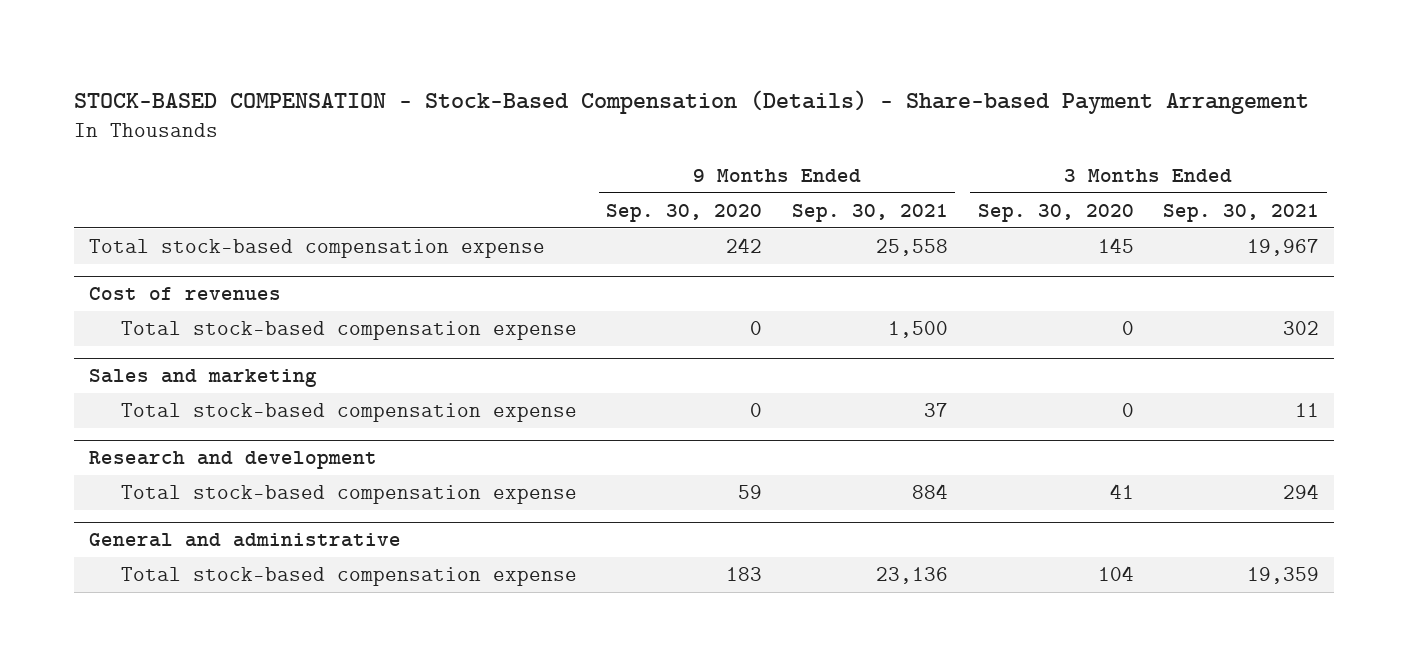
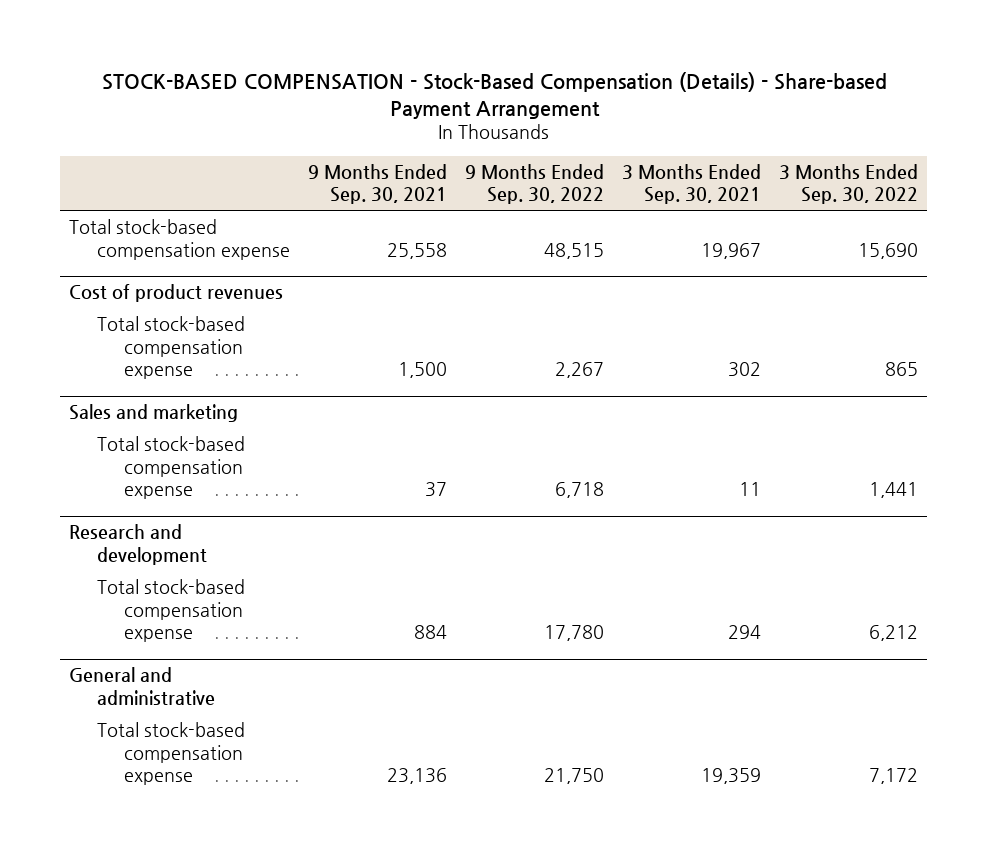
- | 9 Months Ended Sep. 30, 2020 | 9 Months Ended Sep. 30, 2021 | 3 Months Ended Sep. 30, 2020 | 3 Months Ended Sep. 30, 2021
+ | 9 Months Ended Sep. 30, 2021 | 9 Months Ended Sep. 30, 2022 | 3 Months Ended Sep. 30, 2021 | 3 Months Ended Sep. 30, 2022
- Cost of revenues
+ Cost of product revenues

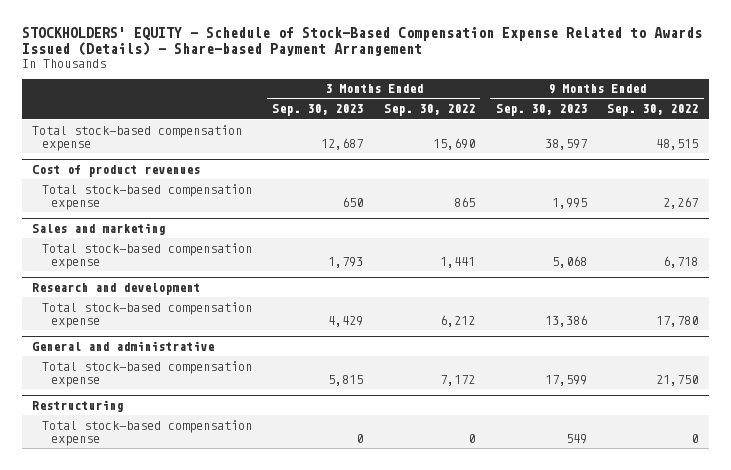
- STOCK-BASED COMPENSATION - Stock-Based Compensation (Details) - Share-based Payment Arrangement
+ STOCKHOLDERS' EQUITY - Schedule of Stock-Based Compensation Expense Related to Awards Issued (Details) - Share-based Payment Arrangement
- | 9 Months Ended Sep. 30, 2021 | 9 Months Ended Sep. 30, 2022 | 3 Months Ended Sep. 30, 2021 | 3 Months Ended Sep. 30, 2022
+ | 3 Months Ended Sep. 30, 2023 | 3 Months Ended Sep. 30, 2022 | 9 Months Ended Sep. 30, 2023 | 9 Months Ended Sep. 30, 2022
+ Restructuring
+ Total stock-based compensation expense | 0 | 0 | 549 | 0

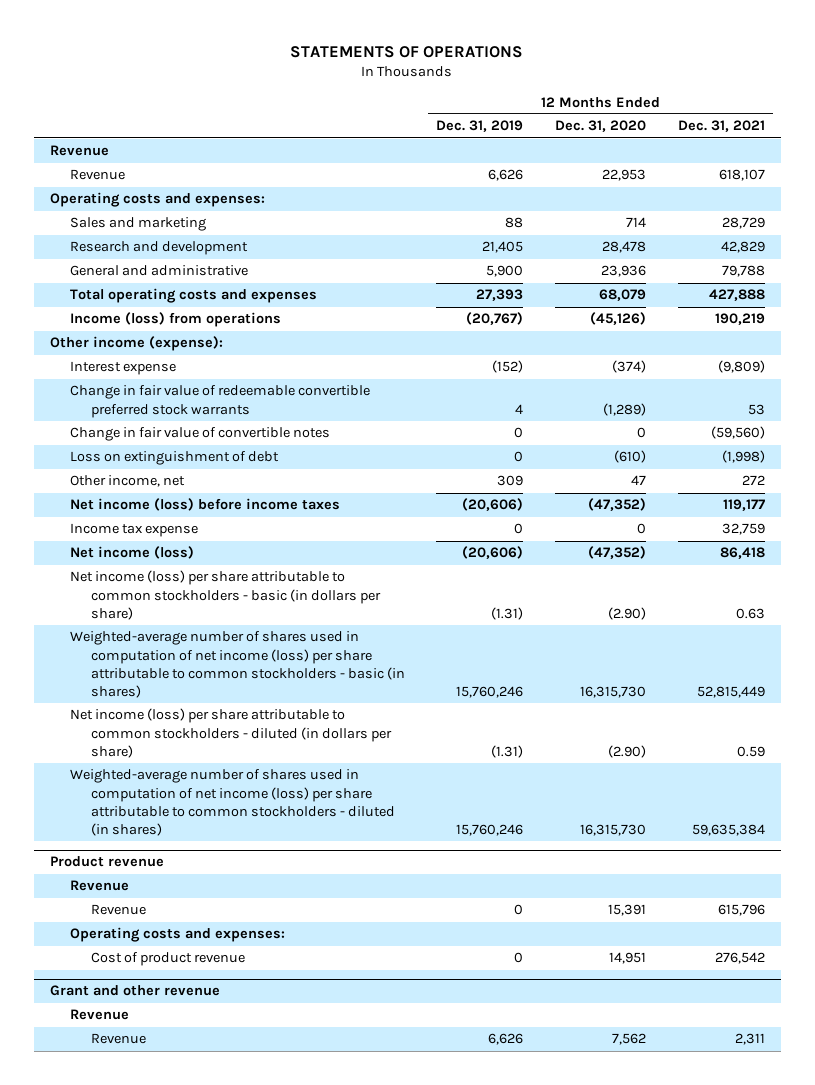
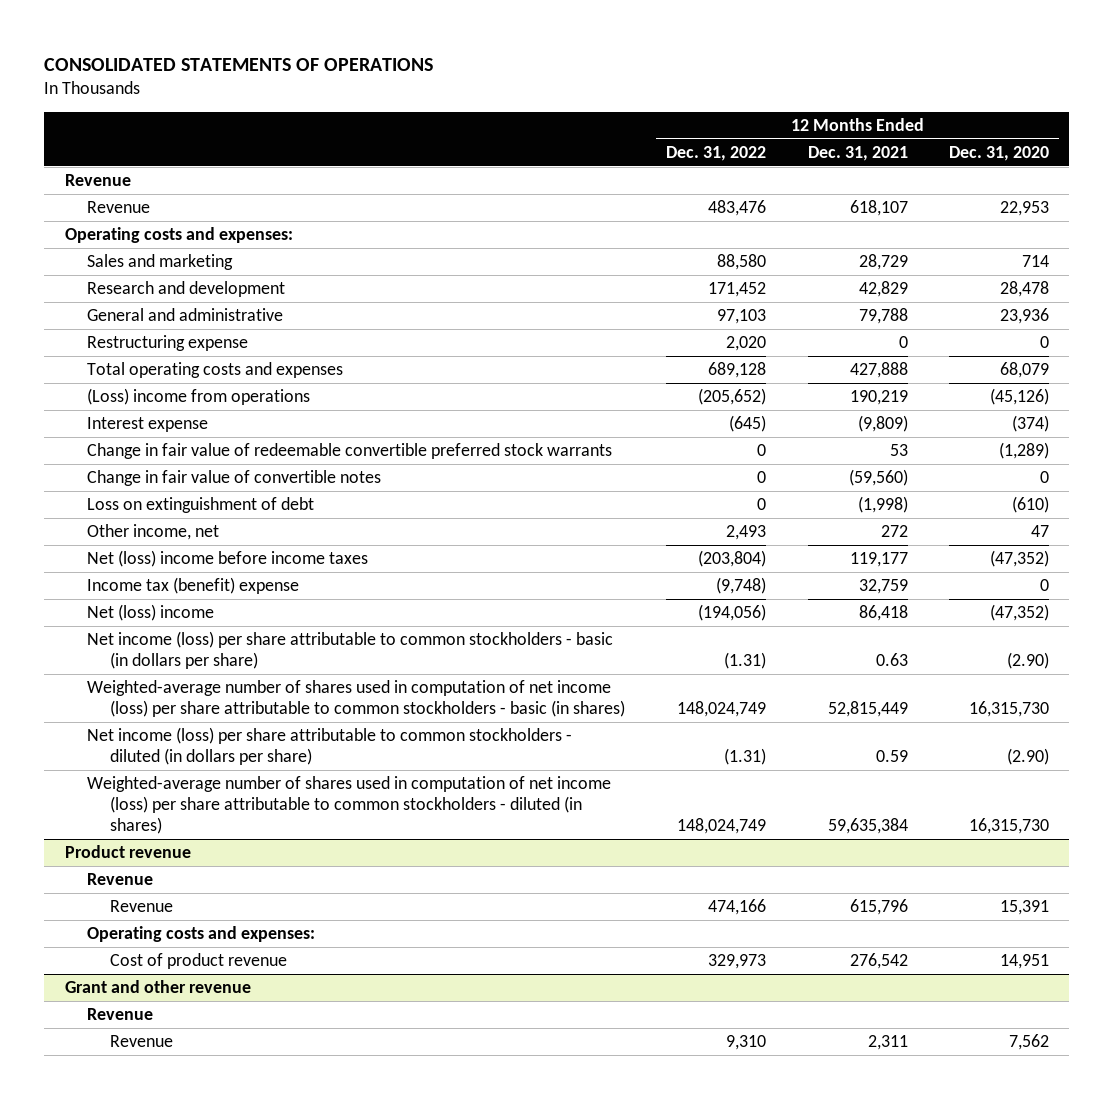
- STATEMENTS OF OPERATIONS
+ CONSOLIDATED STATEMENTS OF OPERATIONS
- | 12 Months Ended Dec. 31, 2019 | 12 Months Ended Dec. 31, 2020 | 12 Months Ended Dec. 31, 2021
+ | 12 Months Ended Dec. 31, 2022 | 12 Months Ended Dec. 31, 2021 | 12 Months Ended Dec. 31, 2020
+ Restructuring expense | 2,020 | 0 | 0
- Income (loss) from operations | (20,767) | (45,126) | 190,219
- Other income (expense):
+ (Loss) income from operations | (205,652) | 190,219 | (45,126)
- Net income (loss) before income taxes | (20,606) | (47,352) | 119,177
- Income tax expense | 0 | 0 | 32,759
- Net income (loss) | (20,606) | (47,352) | 86,418
+ Net (loss) income before income taxes | (203,804) | 119,177 | (47,352)
+ Income tax (benefit) expense | (9,748) | 32,759 | 0
+ Net (loss) income | (194,056) | 86,418 | (47,352)

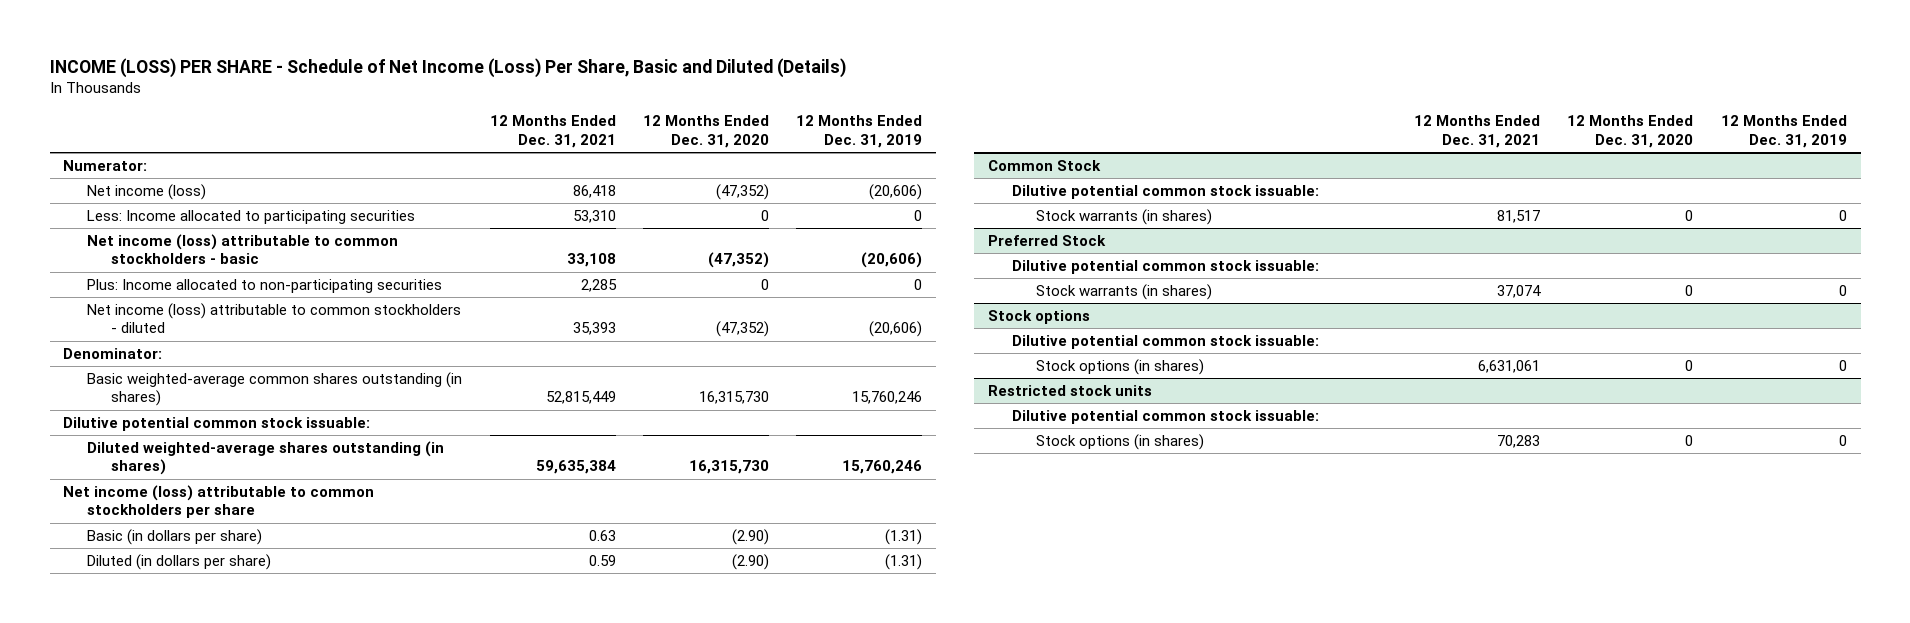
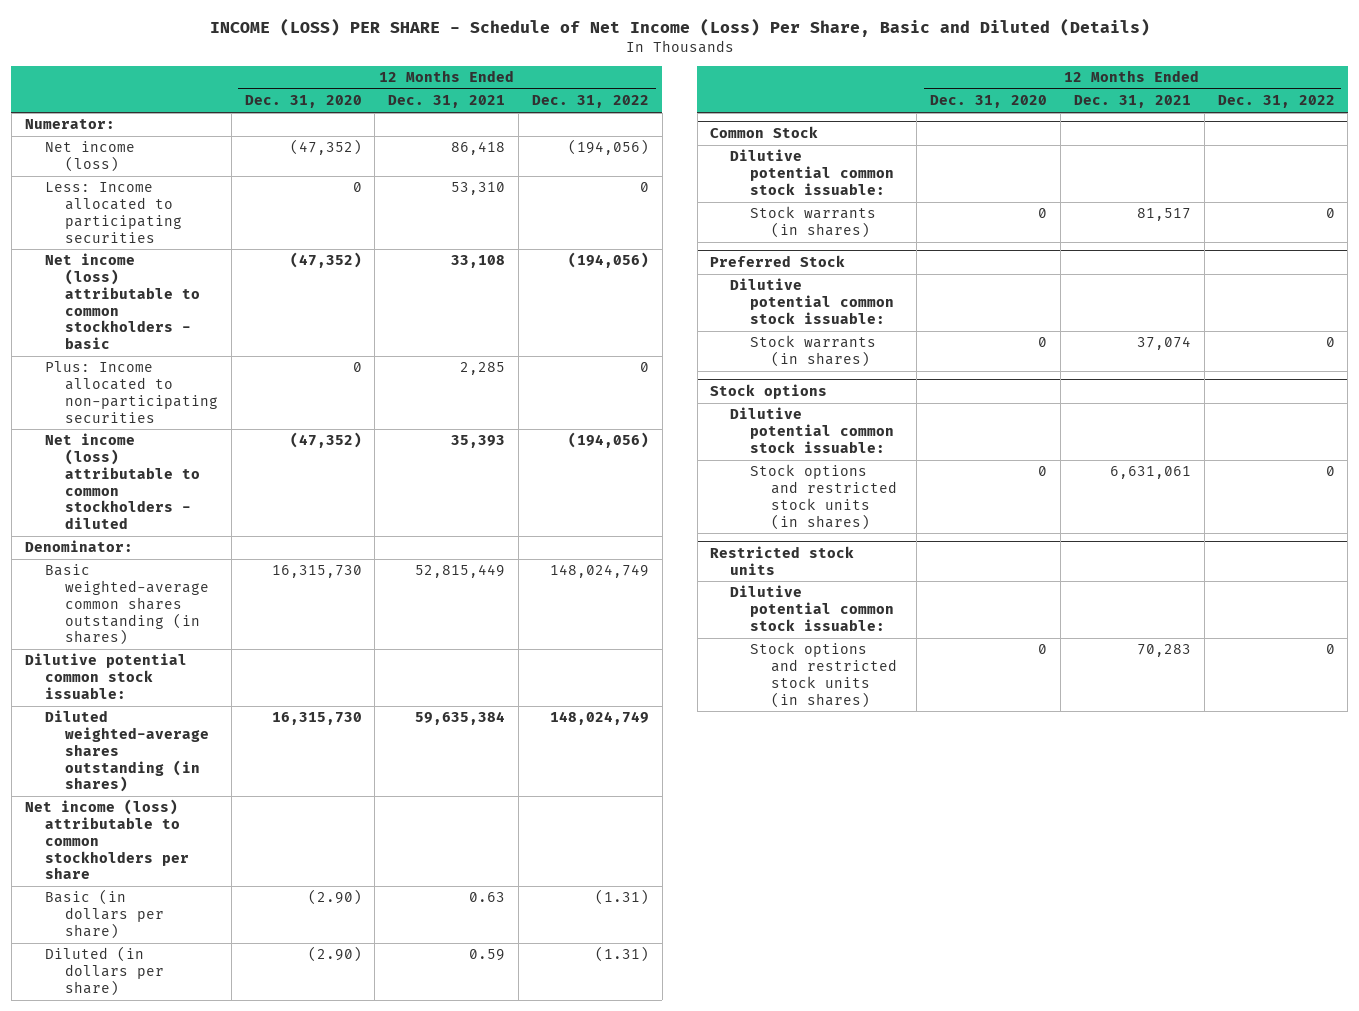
- | 12 Months Ended Dec. 31, 2021 | 12 Months Ended Dec. 31, 2020 | 12 Months Ended Dec. 31, 2019
+ | 12 Months Ended Dec. 31, 2020 | 12 Months Ended Dec. 31, 2021 | 12 Months Ended Dec. 31, 2022
@ Stock options
- Stock options (in shares) | 6,631,061 | 0 | 0
+ Stock options and restricted stock units (in shares) | 0 | 6,631,061 | 0
@ Restricted stock units
- Stock options (in shares) | 70,283 | 0 | 0
+ Stock options and restricted stock units (in shares) | 0 | 70,283 | 0

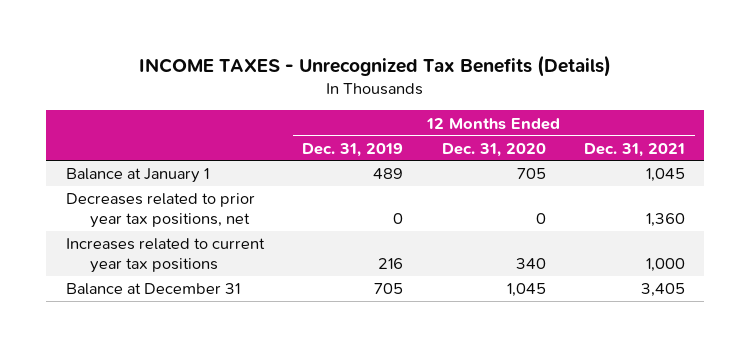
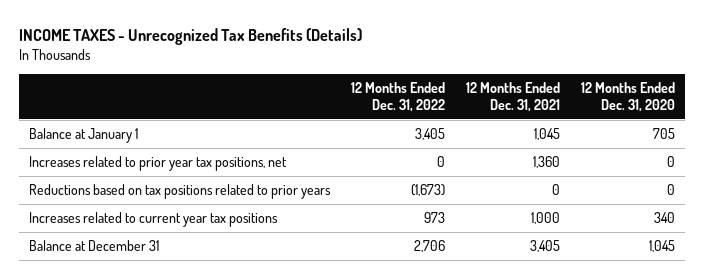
- | 12 Months Ended Dec. 31, 2019 | 12 Months Ended Dec. 31, 2020 | 12 Months Ended Dec. 31, 2021
+ | 12 Months Ended Dec. 31, 2022 | 12 Months Ended Dec. 31, 2021 | 12 Months Ended Dec. 31, 2020
- Decreases related to prior year tax positions, net | 0 | 0 | 1,360
+ Increases related to prior year tax positions, net | 0 | 1,360 | 0
+ Reductions based on tax positions related to prior years | (1,673) | 0 | 0

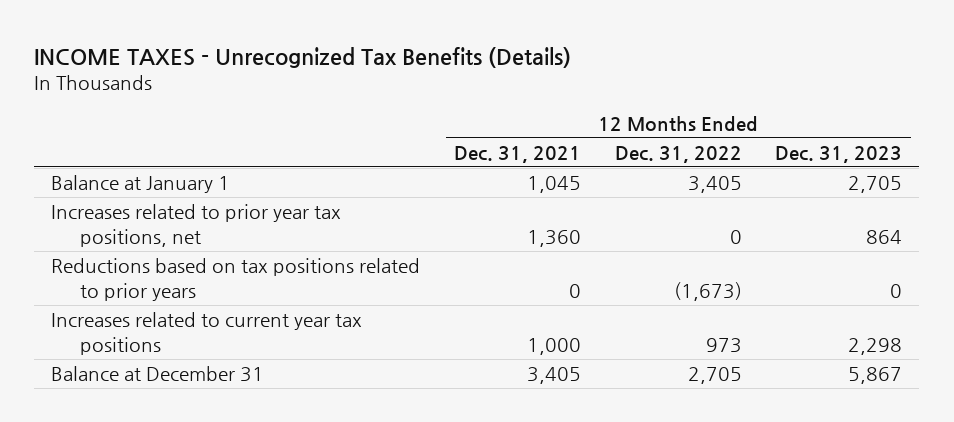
- | 12 Months Ended Dec. 31, 2022 | 12 Months Ended Dec. 31, 2021 | 12 Months Ended Dec. 31, 2020
+ | 12 Months Ended Dec. 31, 2021 | 12 Months Ended Dec. 31, 2022 | 12 Months Ended Dec. 31, 2023
- Balance at December 31 | 2,706 | 3,405 | 1,045
+ Balance at December 31 | 3,405 | 2,705 | 5,867

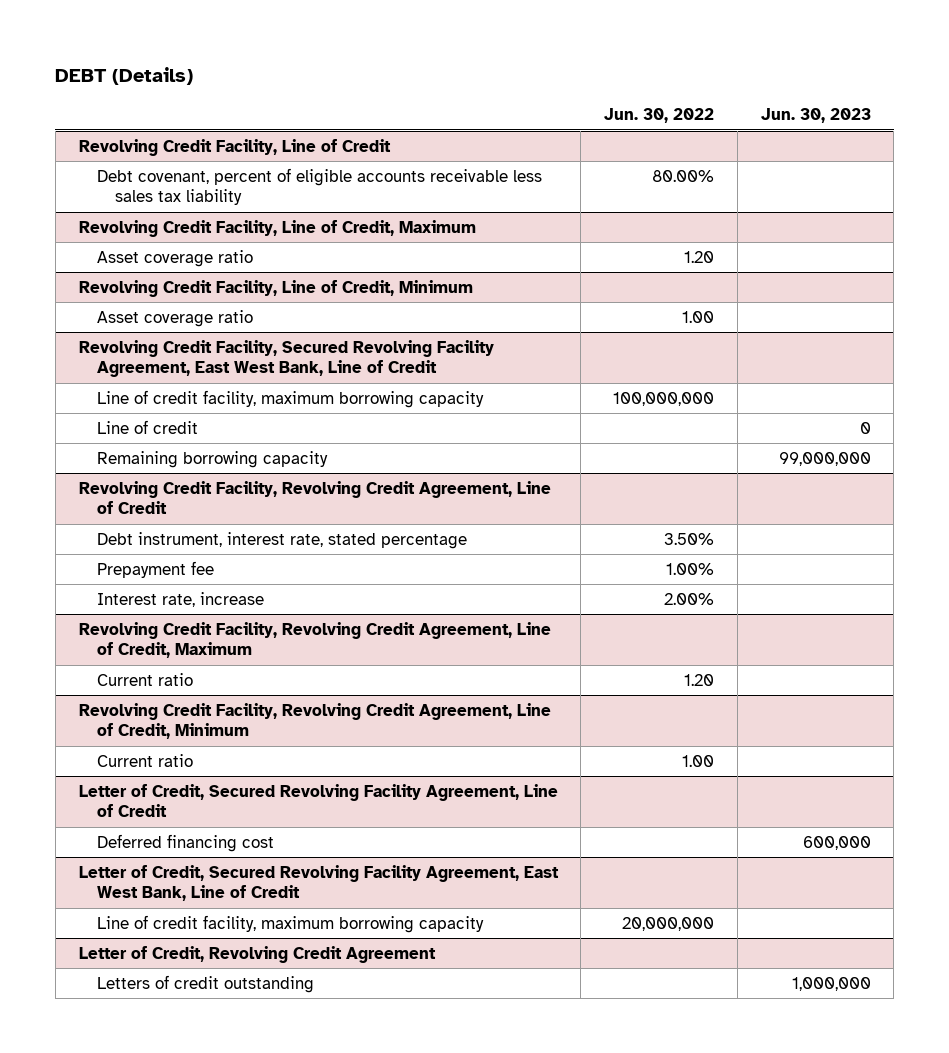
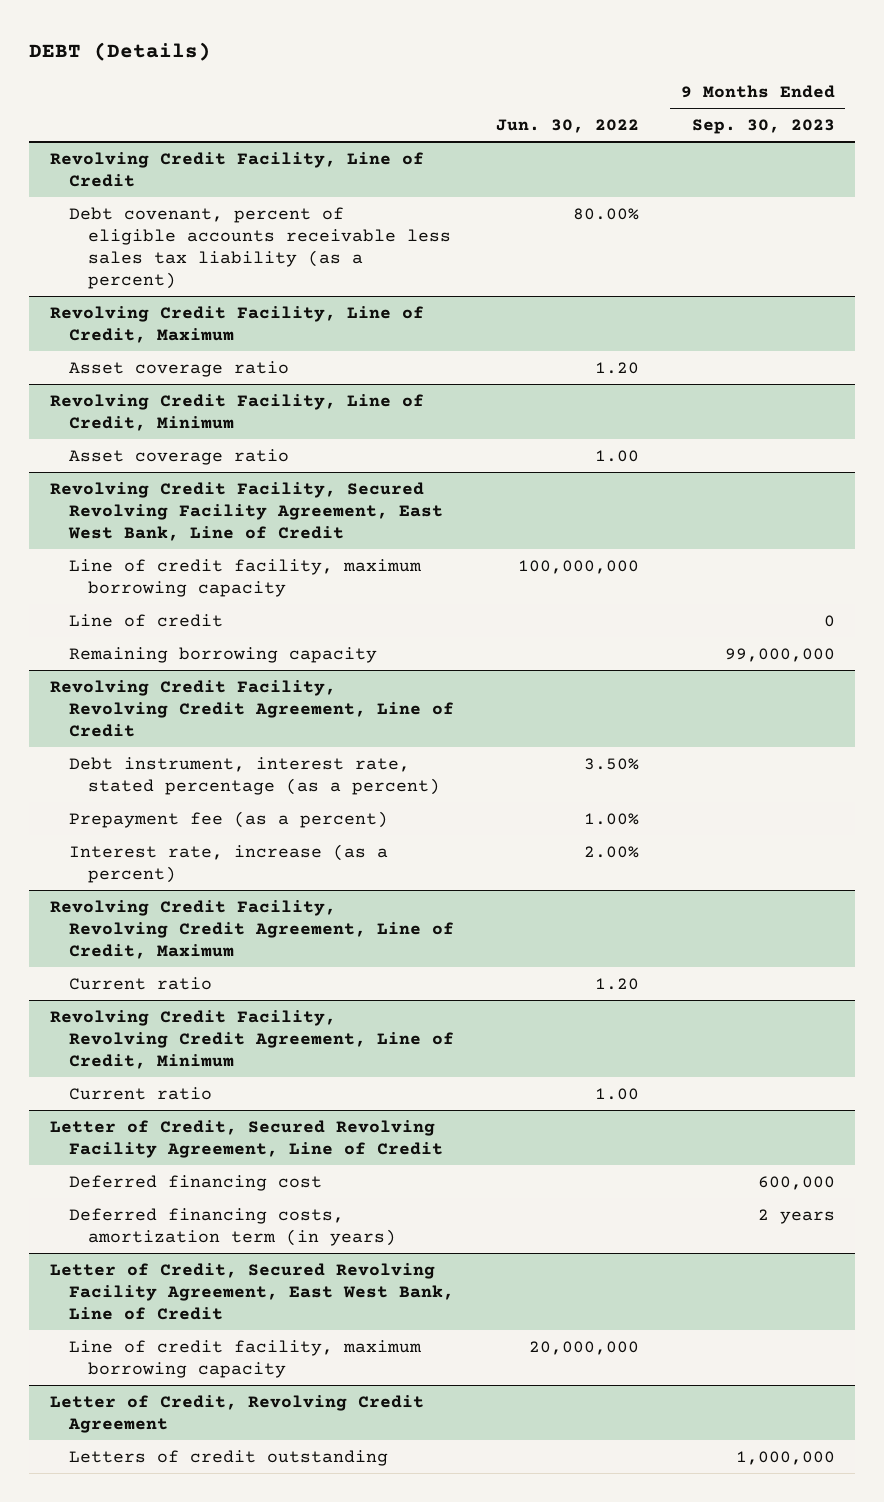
- | Jun. 30, 2022 | Jun. 30, 2023
+ | Jun. 30, 2022 | 9 Months Ended Sep. 30, 2023
@ Revolving Credit Facility, Line of Credit
- Debt covenant, percent of eligible accounts receivable less sales tax liability | 80.00% |
+ Debt covenant, percent of eligible accounts receivable less sales tax liability (as a percent) | 80.00% |
@ Revolving Credit Facility, Revolving Credit Agreement, Line of Credit
- Debt instrument, interest rate, stated percentage | 3.50% |
- Prepayment fee | 1.00% |
- Interest rate, increase | 2.00% |
+ Debt instrument, interest rate, stated percentage (as a percent) | 3.50% |
+ Prepayment fee (as a percent) | 1.00% |
+ Interest rate, increase (as a percent) | 2.00% |
@ Letter of Credit, Secured Revolving Facility Agreement, Line of Credit
+ Deferred financing costs, amortization term (in years) | | 2 years

